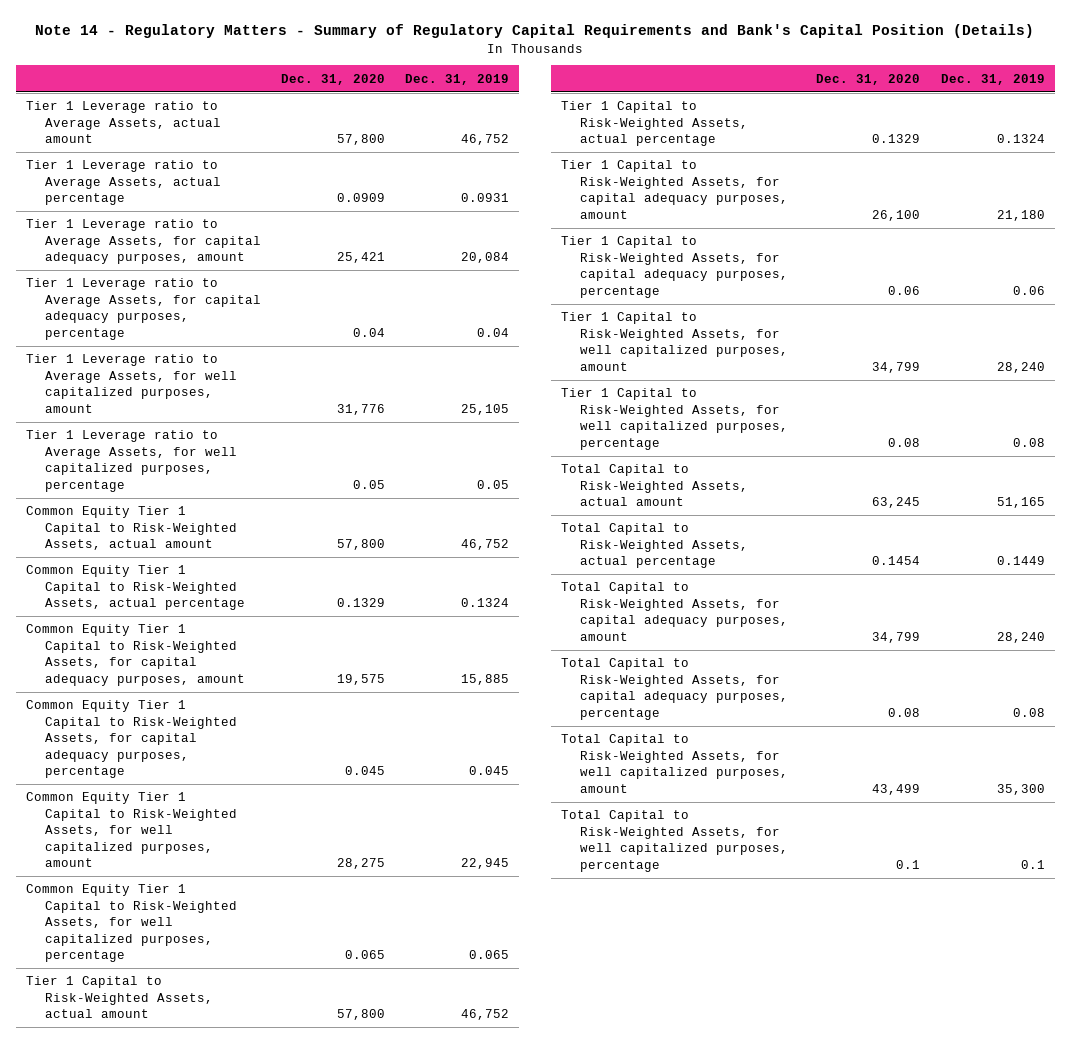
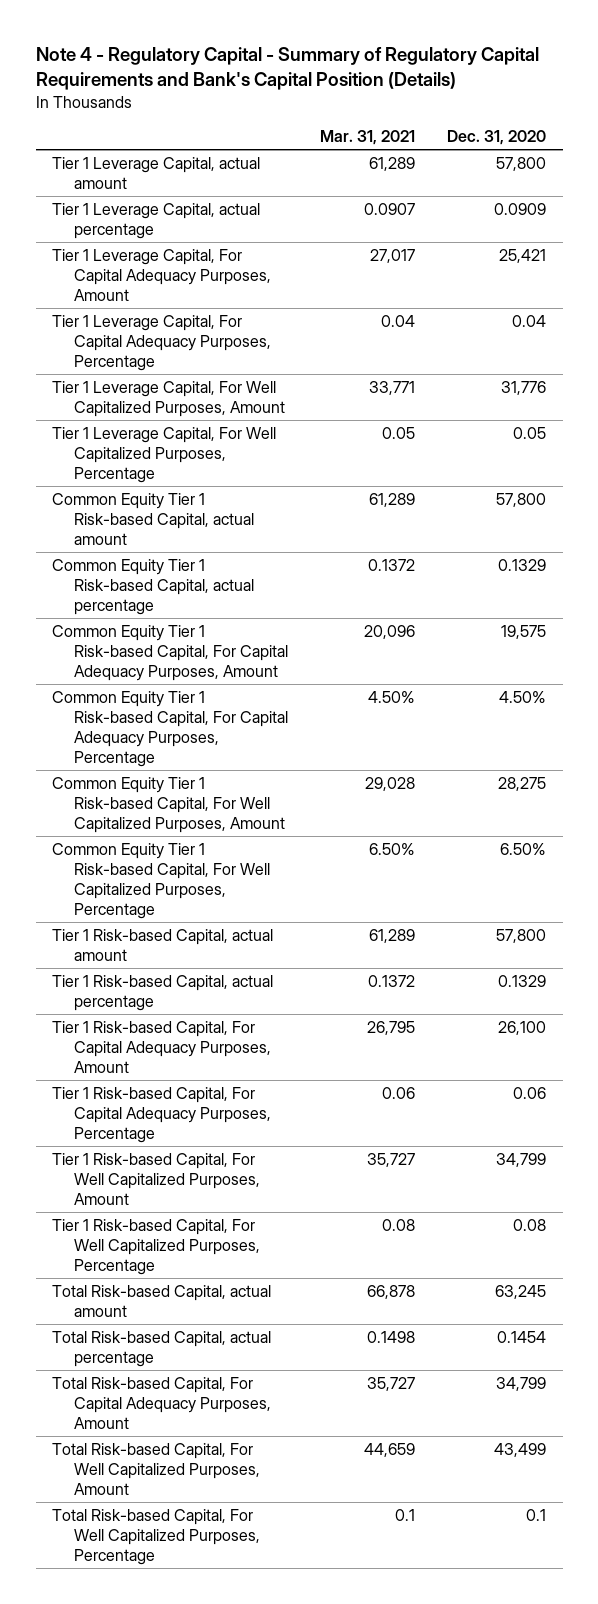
- Note 14 - Regulatory Matters - Summary of Regulatory Capital Requirements and Bank's Capital Position (Details)
+ Note 4 - Regulatory Capital - Summary of Regulatory Capital Requirements and Bank's Capital Position (Details)
- | Dec. 31, 2020 | Dec. 31, 2019
+ | Mar. 31, 2021 | Dec. 31, 2020
- Tier 1 Leverage ratio to Average Assets, actual amount | 57,800 | 46,752
- Tier 1 Leverage ratio to Average Assets, actual percentage | 0.0909 | 0.0931
- Tier 1 Leverage ratio to Average Assets, for capital adequacy purposes, amount | 25,421 | 20,084
- Tier 1 Leverage ratio to Average Assets, for capital adequacy purposes, percentage | 0.04 | 0.04
- Tier 1 Leverage ratio to Average Assets, for well capitalized purposes, amount | 31,776 | 25,105
- Tier 1 Leverage ratio to Average Assets, for well capitalized purposes, percentage | 0.05 | 0.05
- Common Equity Tier 1 Capital to Risk-Weighted Assets, actual amount | 57,800 | 46,752
- Common Equity Tier 1 Capital to Risk-Weighted Assets, actual percentage | 0.1329 | 0.1324
- Common Equity Tier 1 Capital to Risk-Weighted Assets, for capital adequacy purposes, amount | 19,575 | 15,885
- Common Equity Tier 1 Capital to Risk-Weighted Assets, for capital adequacy purposes, percentage | 0.045 | 0.045
- Common Equity Tier 1 Capital to Risk-Weighted Assets, for well capitalized purposes, amount | 28,275 | 22,945
- Common Equity Tier 1 Capital to Risk-Weighted Assets, for well capitalized purposes, percentage | 0.065 | 0.065
- Tier 1 Capital to Risk-Weighted Assets, actual amount | 57,800 | 46,752
- Tier 1 Capital to Risk-Weighted Assets, actual percentage | 0.1329 | 0.1324
- Tier 1 Capital to Risk-Weighted Assets, for capital adequacy purposes, amount | 26,100 | 21,180
- Tier 1 Capital to Risk-Weighted Assets, for capital adequacy purposes, percentage | 0.06 | 0.06
- Tier 1 Capital to Risk-Weighted Assets, for well capitalized purposes, amount | 34,799 | 28,240
- Tier 1 Capital to Risk-Weighted Assets, for well capitalized purposes, percentage | 0.08 | 0.08
- Total Capital to Risk-Weighted Assets, actual amount | 63,245 | 51,165
- Total Capital to Risk-Weighted Assets, actual percentage | 0.1454 | 0.1449
- Total Capital to Risk-Weighted Assets, for capital adequacy purposes, amount | 34,799 | 28,240
- Total Capital to Risk-Weighted Assets, for capital adequacy purposes, percentage | 0.08 | 0.08
- Total Capital to Risk-Weighted Assets, for well capitalized purposes, amount | 43,499 | 35,300
- Total Capital to Risk-Weighted Assets, for well capitalized purposes, percentage | 0.1 | 0.1
+ Tier 1 Leverage Capital, actual amount | 61,289 | 57,800
+ Tier 1 Leverage Capital, actual percentage | 0.0907 | 0.0909
+ Tier 1 Leverage Capital, For Capital Adequacy Purposes, Amount | 27,017 | 25,421
+ Tier 1 Leverage Capital, For Capital Adequacy Purposes, Percentage | 0.04 | 0.04
+ Tier 1 Leverage Capital, For Well Capitalized Purposes, Amount | 33,771 | 31,776
+ Tier 1 Leverage Capital, For Well Capitalized Purposes, Percentage | 0.05 | 0.05
+ Common Equity Tier 1 Risk-based Capital, actual amount | 61,289 | 57,800
+ Common Equity Tier 1 Risk-based Capital, actual percentage | 0.1372 | 0.1329
+ Common Equity Tier 1 Risk-based Capital, For Capital Adequacy Purposes, Amount | 20,096 | 19,575
+ Common Equity Tier 1 Risk-based Capital, For Capital Adequacy Purposes, Percentage | 4.50% | 4.50%
+ Common Equity Tier 1 Risk-based Capital, For Well Capitalized Purposes, Amount | 29,028 | 28,275
+ Common Equity Tier 1 Risk-based Capital, For Well Capitalized Purposes, Percentage | 6.50% | 6.50%
+ Tier 1 Risk-based Capital, actual amount | 61,289 | 57,800
+ Tier 1 Risk-based Capital, actual percentage | 0.1372 | 0.1329
+ Tier 1 Risk-based Capital, For Capital Adequacy Purposes, Amount | 26,795 | 26,100
+ Tier 1 Risk-based Capital, For Capital Adequacy Purposes, Percentage | 0.06 | 0.06
+ Tier 1 Risk-based Capital, For Well Capitalized Purposes, Amount | 35,727 | 34,799
+ Tier 1 Risk-based Capital, For Well Capitalized Purposes, Percentage | 0.08 | 0.08
+ Total Risk-based Capital, actual amount | 66,878 | 63,245
+ Total Risk-based Capital, actual percentage | 0.1498 | 0.1454
+ Total Risk-based Capital, For Capital Adequacy Purposes, Amount | 35,727 | 34,799
+ Total Risk-based Capital, For Well Capitalized Purposes, Amount | 44,659 | 43,499
+ Total Risk-based Capital, For Well Capitalized Purposes, Percentage | 0.1 | 0.1

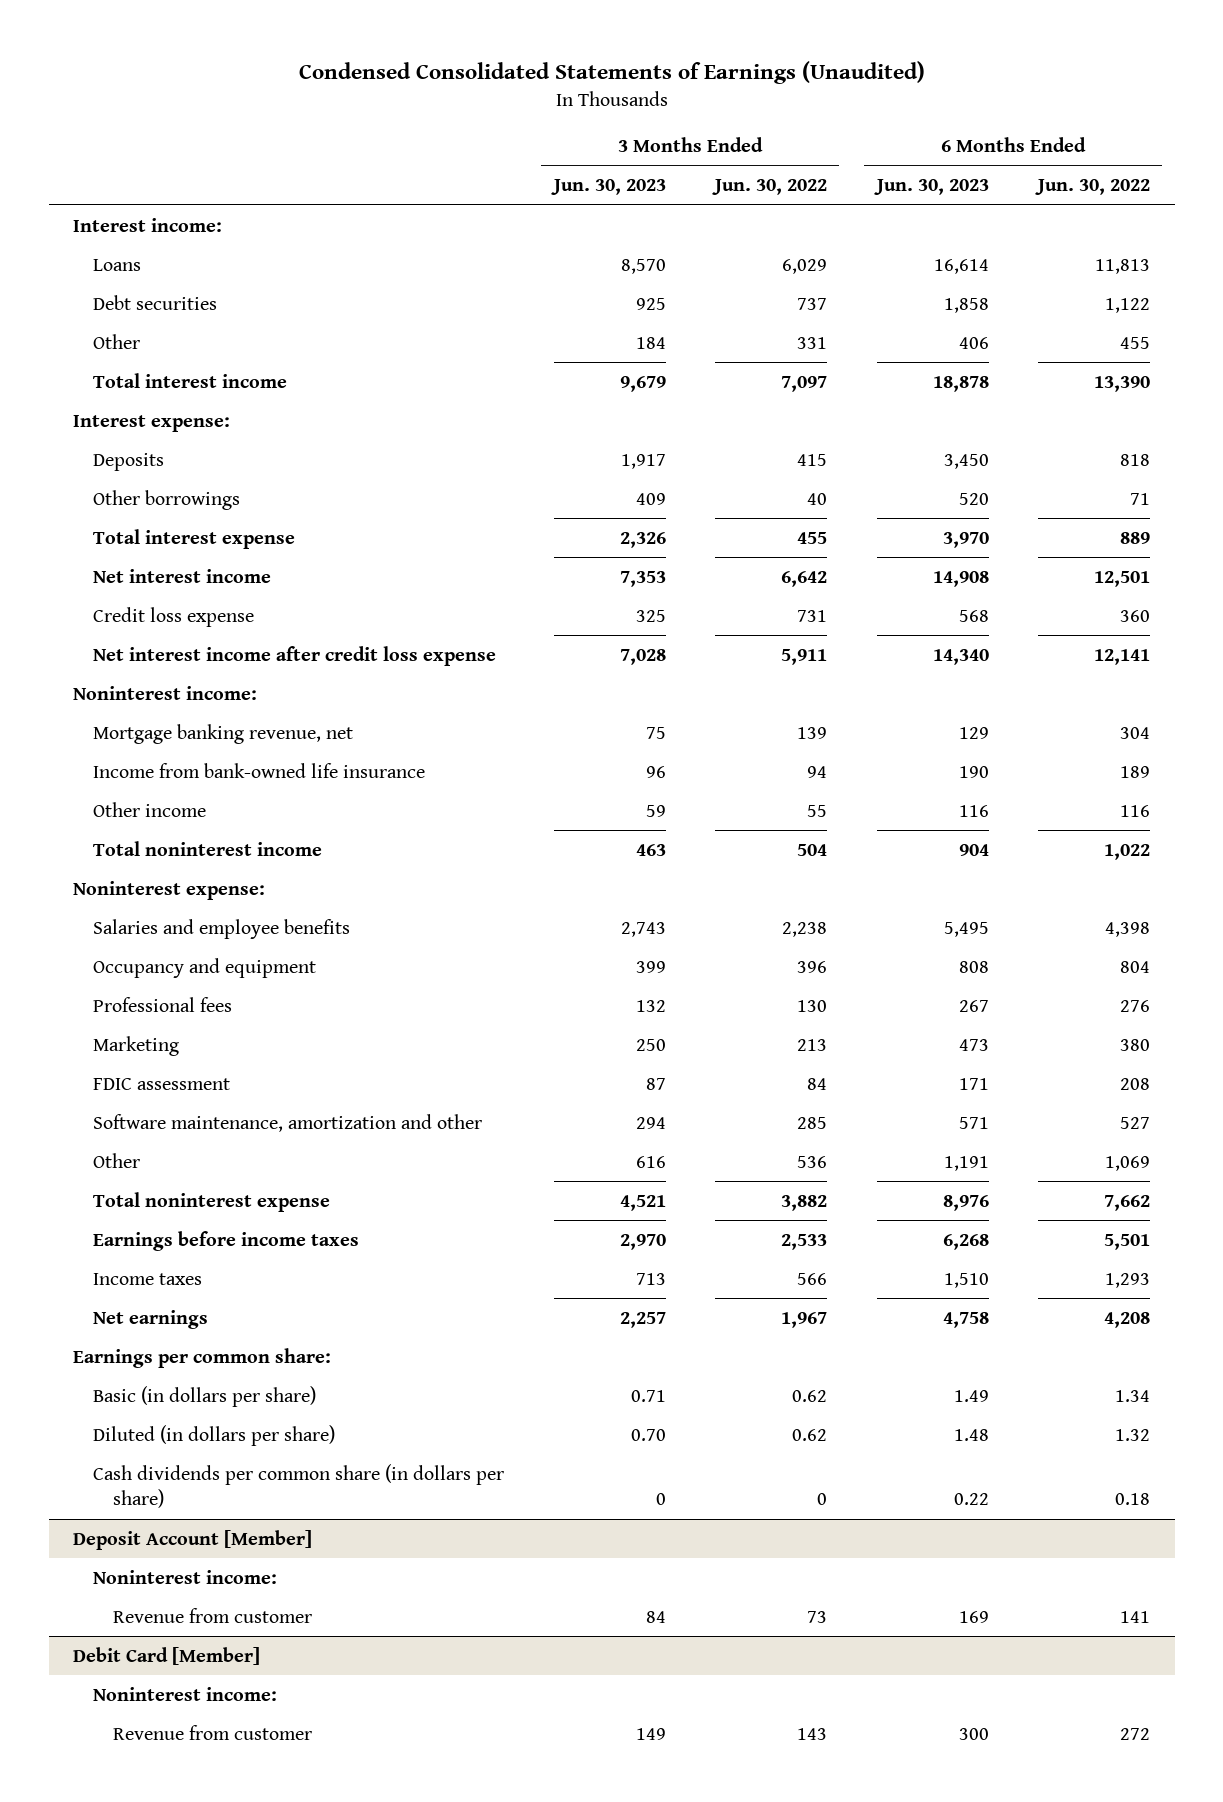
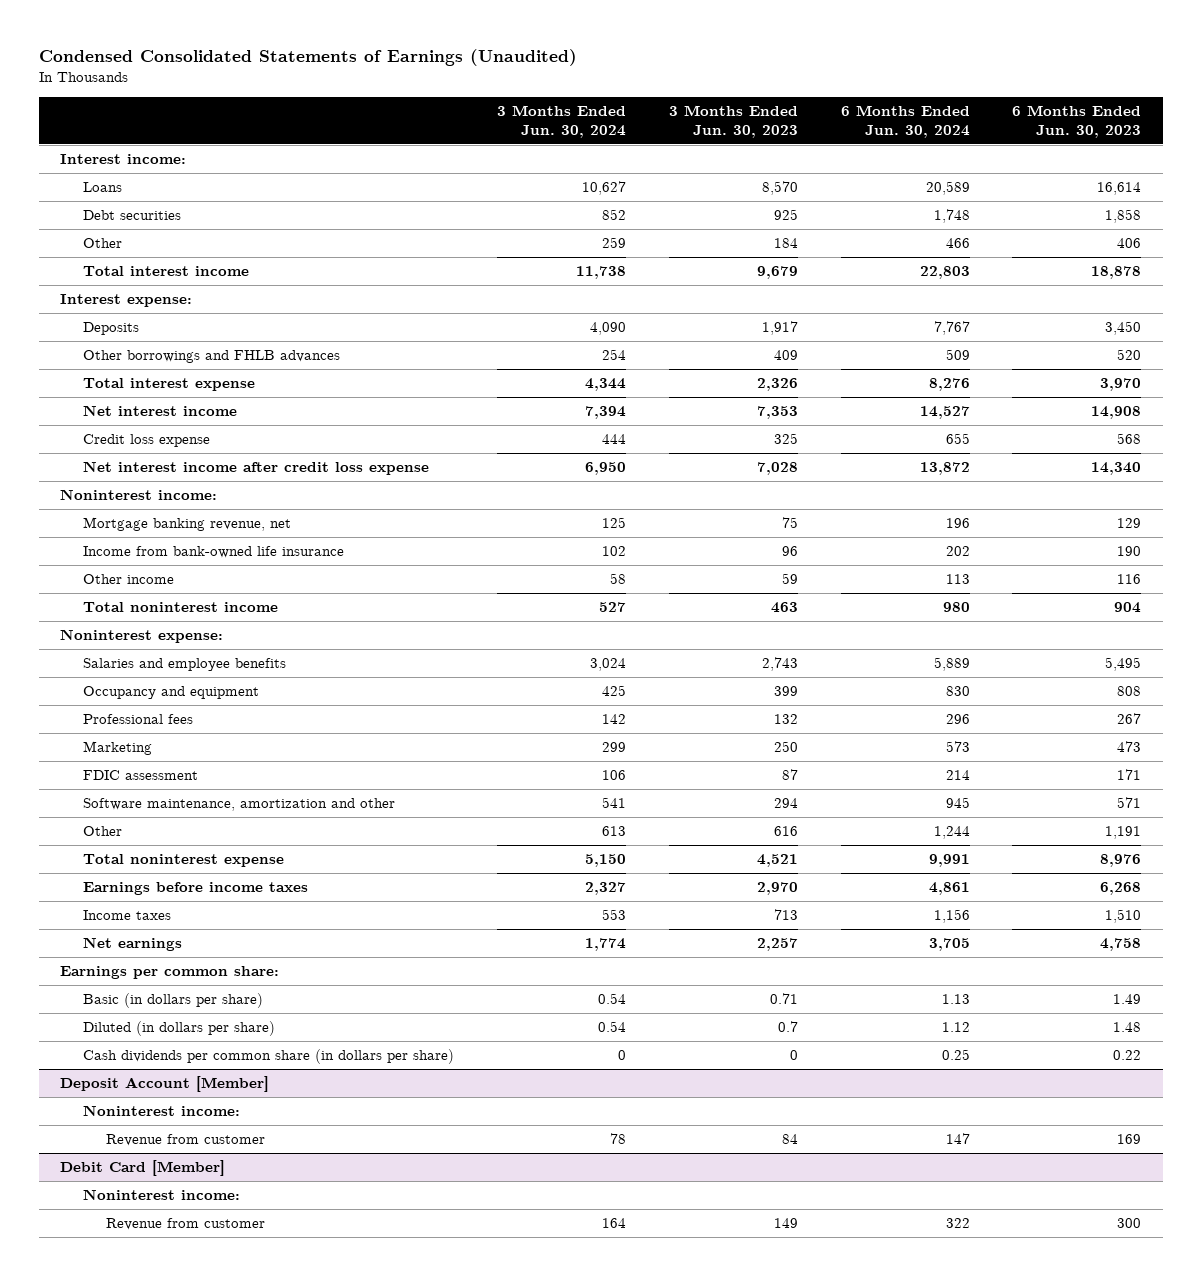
- | 3 Months Ended Jun. 30, 2023 | 3 Months Ended Jun. 30, 2022 | 6 Months Ended Jun. 30, 2023 | 6 Months Ended Jun. 30, 2022
+ | 3 Months Ended Jun. 30, 2024 | 3 Months Ended Jun. 30, 2023 | 6 Months Ended Jun. 30, 2024 | 6 Months Ended Jun. 30, 2023
- Other borrowings | 409 | 40 | 520 | 71
+ Other borrowings and FHLB advances | 254 | 409 | 509 | 520
- Diluted (in dollars per share) | 0.70 | 0.62 | 1.48 | 1.32
+ Diluted (in dollars per share) | 0.54 | 0.7 | 1.12 | 1.48

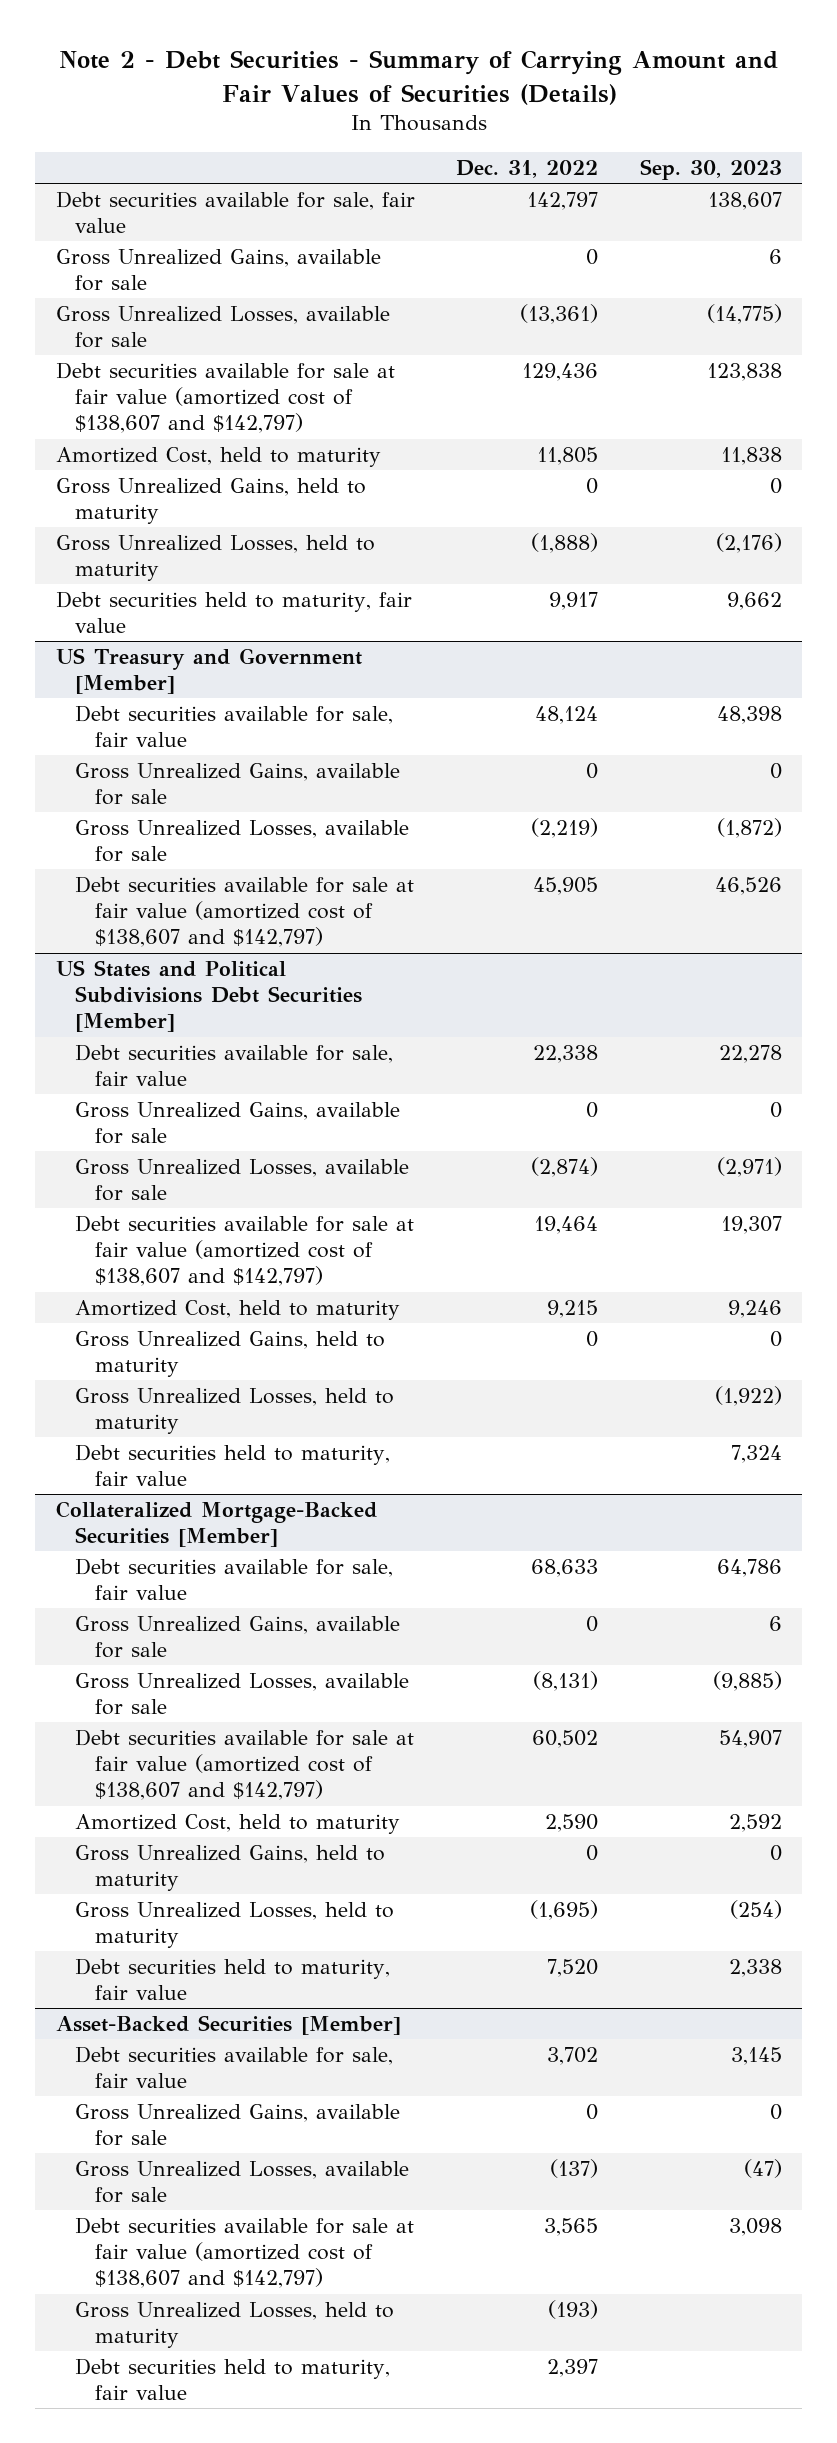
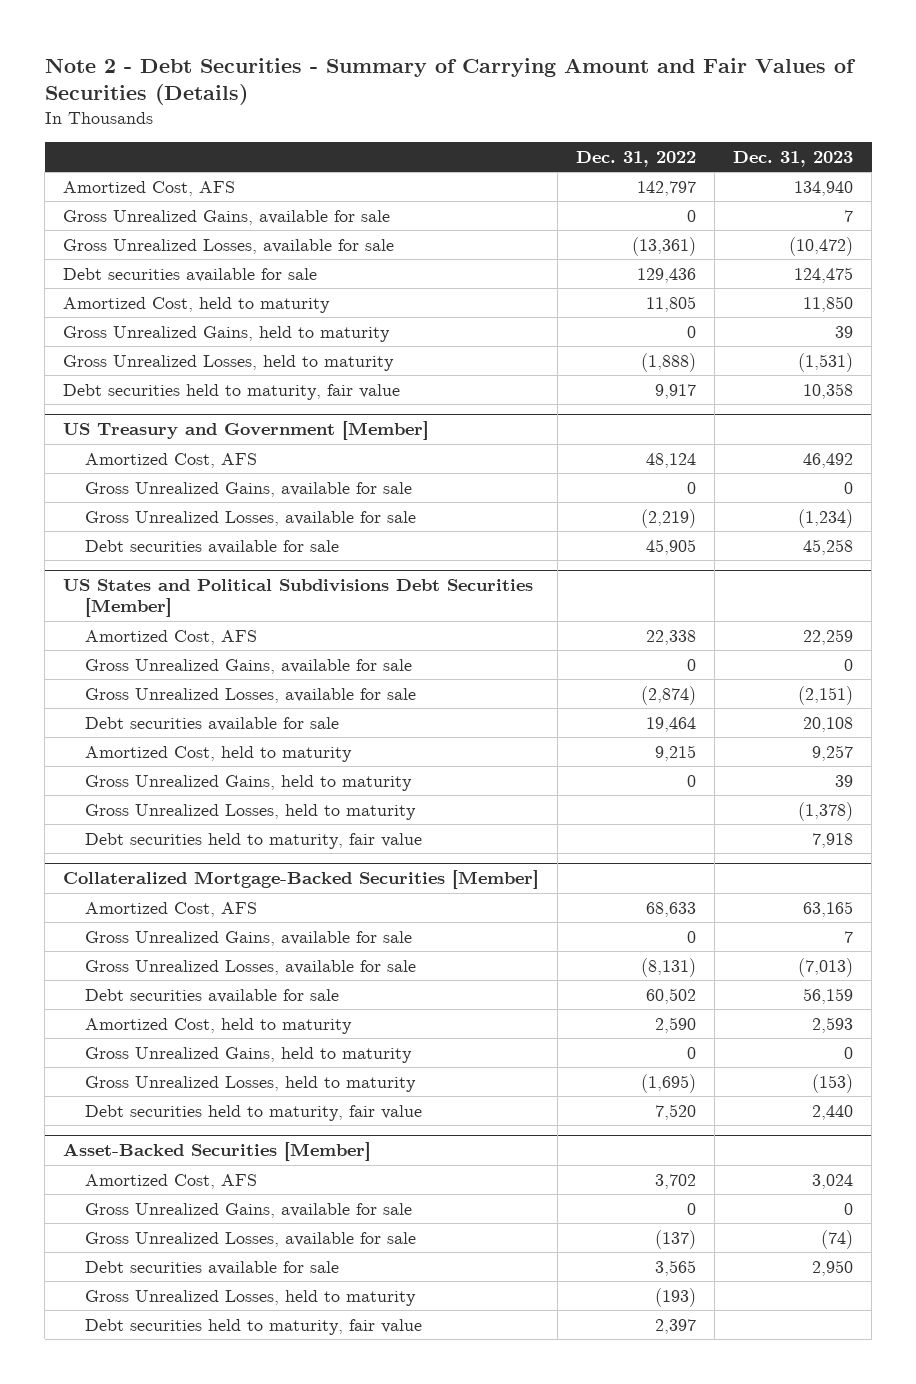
- | Dec. 31, 2022 | Sep. 30, 2023
+ | Dec. 31, 2022 | Dec. 31, 2023
- Debt securities available for sale, fair value | 142,797 | 138,607
+ Amortized Cost, AFS | 142,797 | 134,940
- Debt securities available for sale at fair value (amortized cost of $138,607 and $142,797) | 129,436 | 123,838
+ Debt securities available for sale | 129,436 | 124,475
@ US Treasury and Government [Member]
- Debt securities available for sale, fair value | 48,124 | 48,398
+ Amortized Cost, AFS | 48,124 | 46,492
- Debt securities available for sale at fair value (amortized cost of $138,607 and $142,797) | 45,905 | 46,526
+ Debt securities available for sale | 45,905 | 45,258
@ US States and Political Subdivisions Debt Securities [Member]
- Debt securities available for sale, fair value | 22,338 | 22,278
+ Amortized Cost, AFS | 22,338 | 22,259
- Debt securities available for sale at fair value (amortized cost of $138,607 and $142,797) | 19,464 | 19,307
+ Debt securities available for sale | 19,464 | 20,108
@ Collateralized Mortgage-Backed Securities [Member]
- Debt securities available for sale, fair value | 68,633 | 64,786
+ Amortized Cost, AFS | 68,633 | 63,165
- Debt securities available for sale at fair value (amortized cost of $138,607 and $142,797) | 60,502 | 54,907
+ Debt securities available for sale | 60,502 | 56,159
@ Asset-Backed Securities [Member]
- Debt securities available for sale, fair value | 3,702 | 3,145
+ Amortized Cost, AFS | 3,702 | 3,024
- Debt securities available for sale at fair value (amortized cost of $138,607 and $142,797) | 3,565 | 3,098
+ Debt securities available for sale | 3,565 | 2,950

